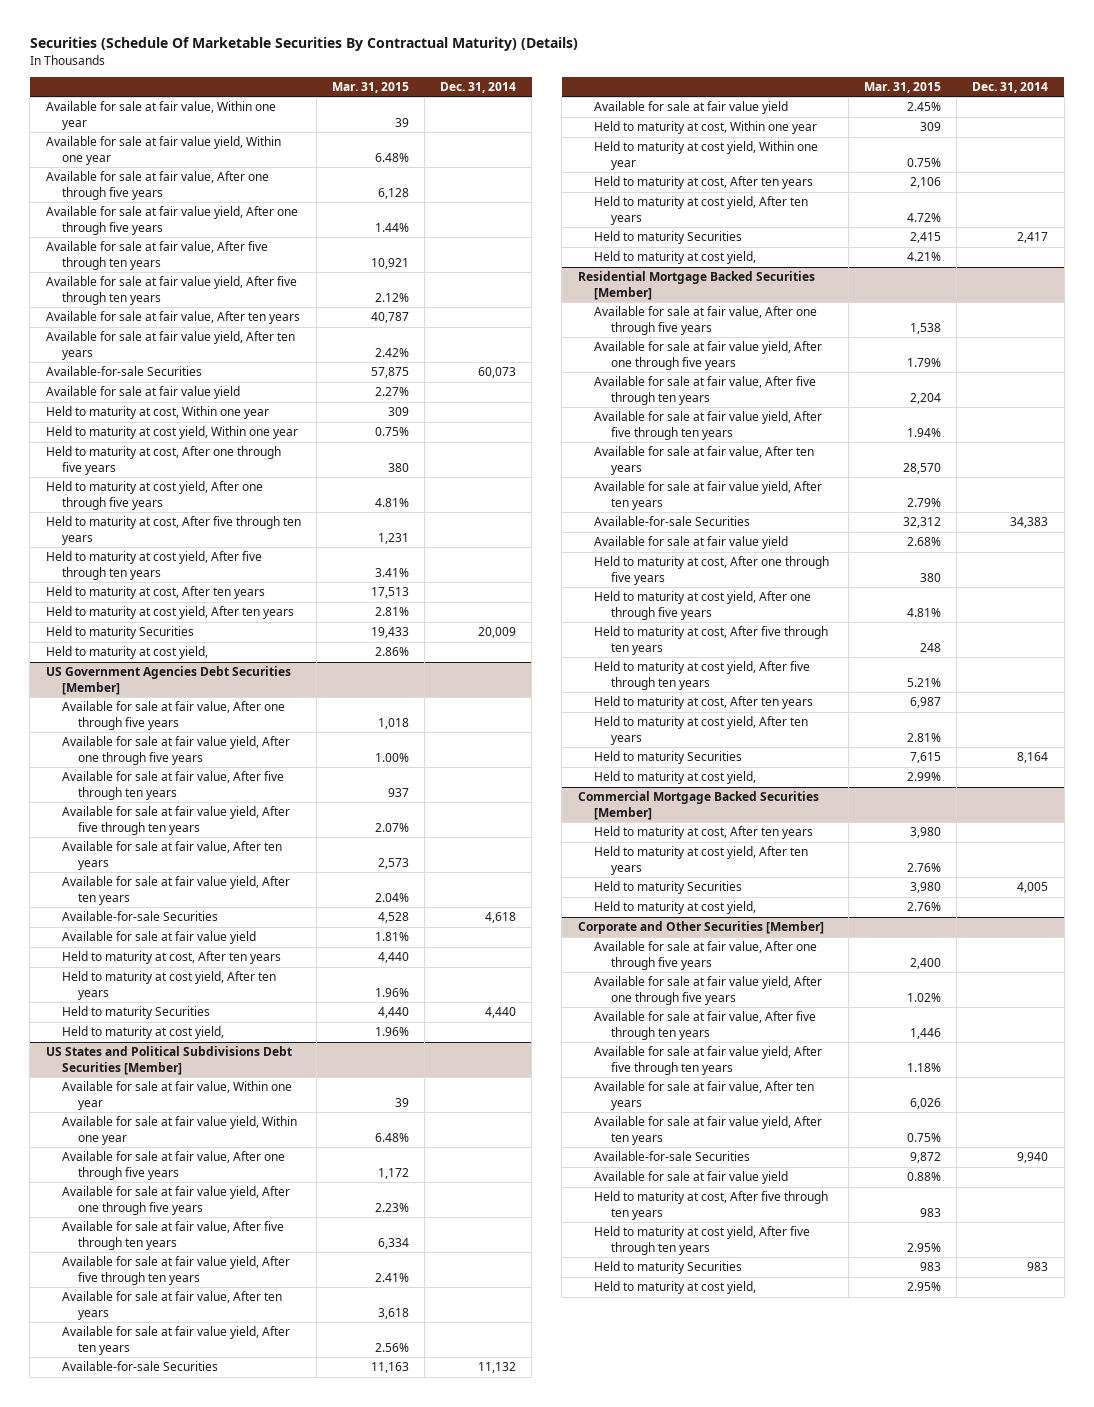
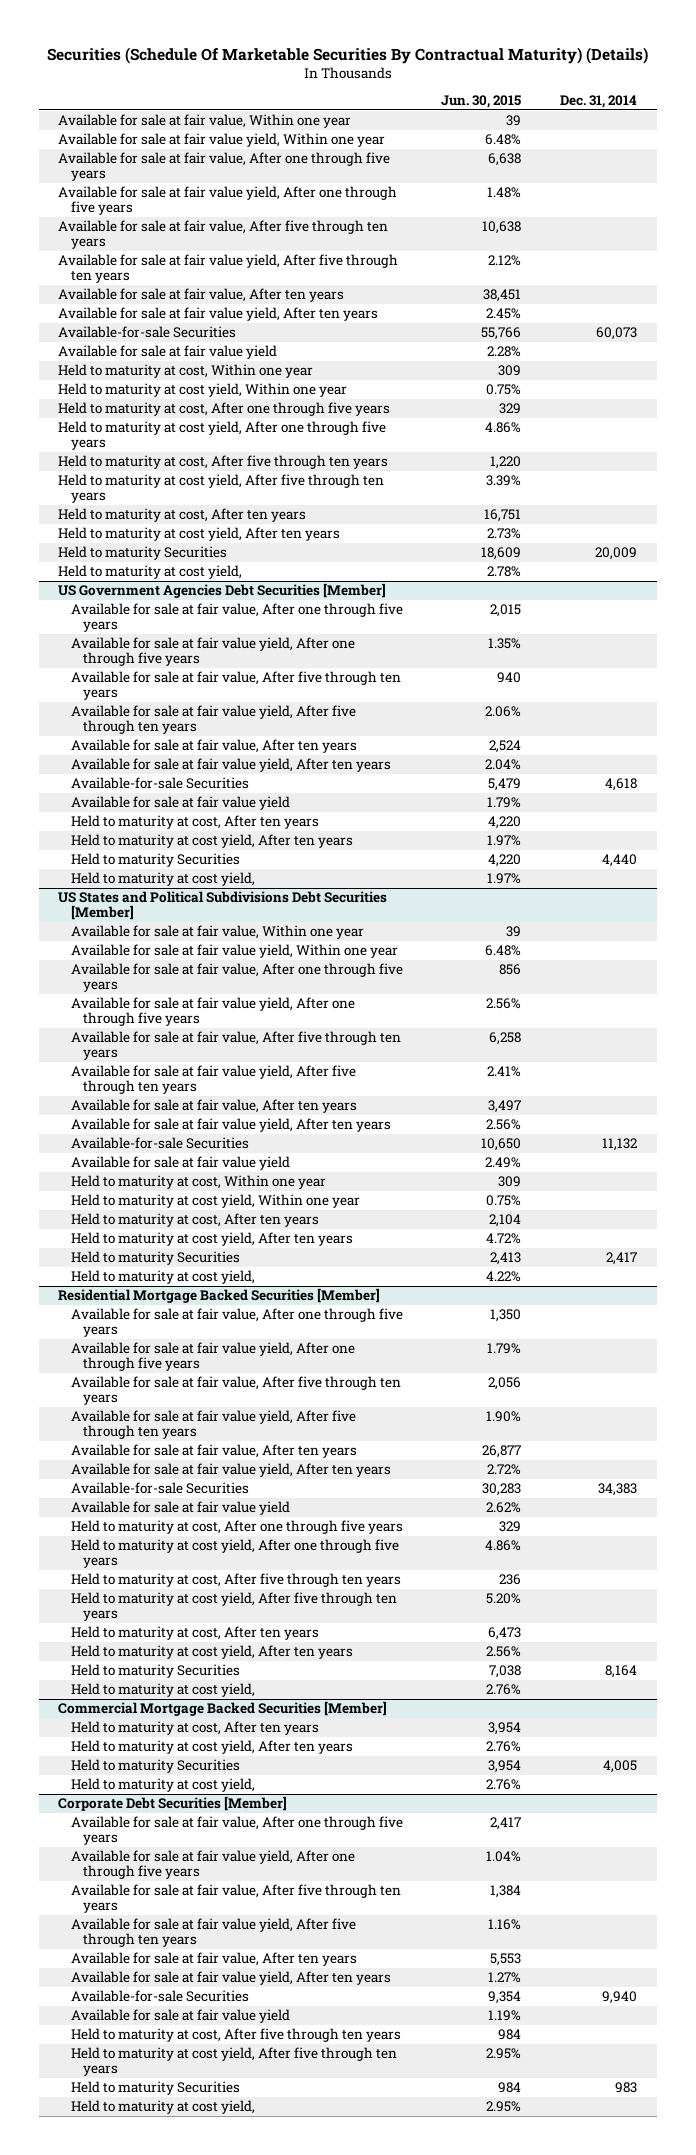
- | Mar. 31, 2015 | Dec. 31, 2014
+ | Jun. 30, 2015 | Dec. 31, 2014
- Corporate and Other Securities [Member]
+ Corporate Debt Securities [Member]

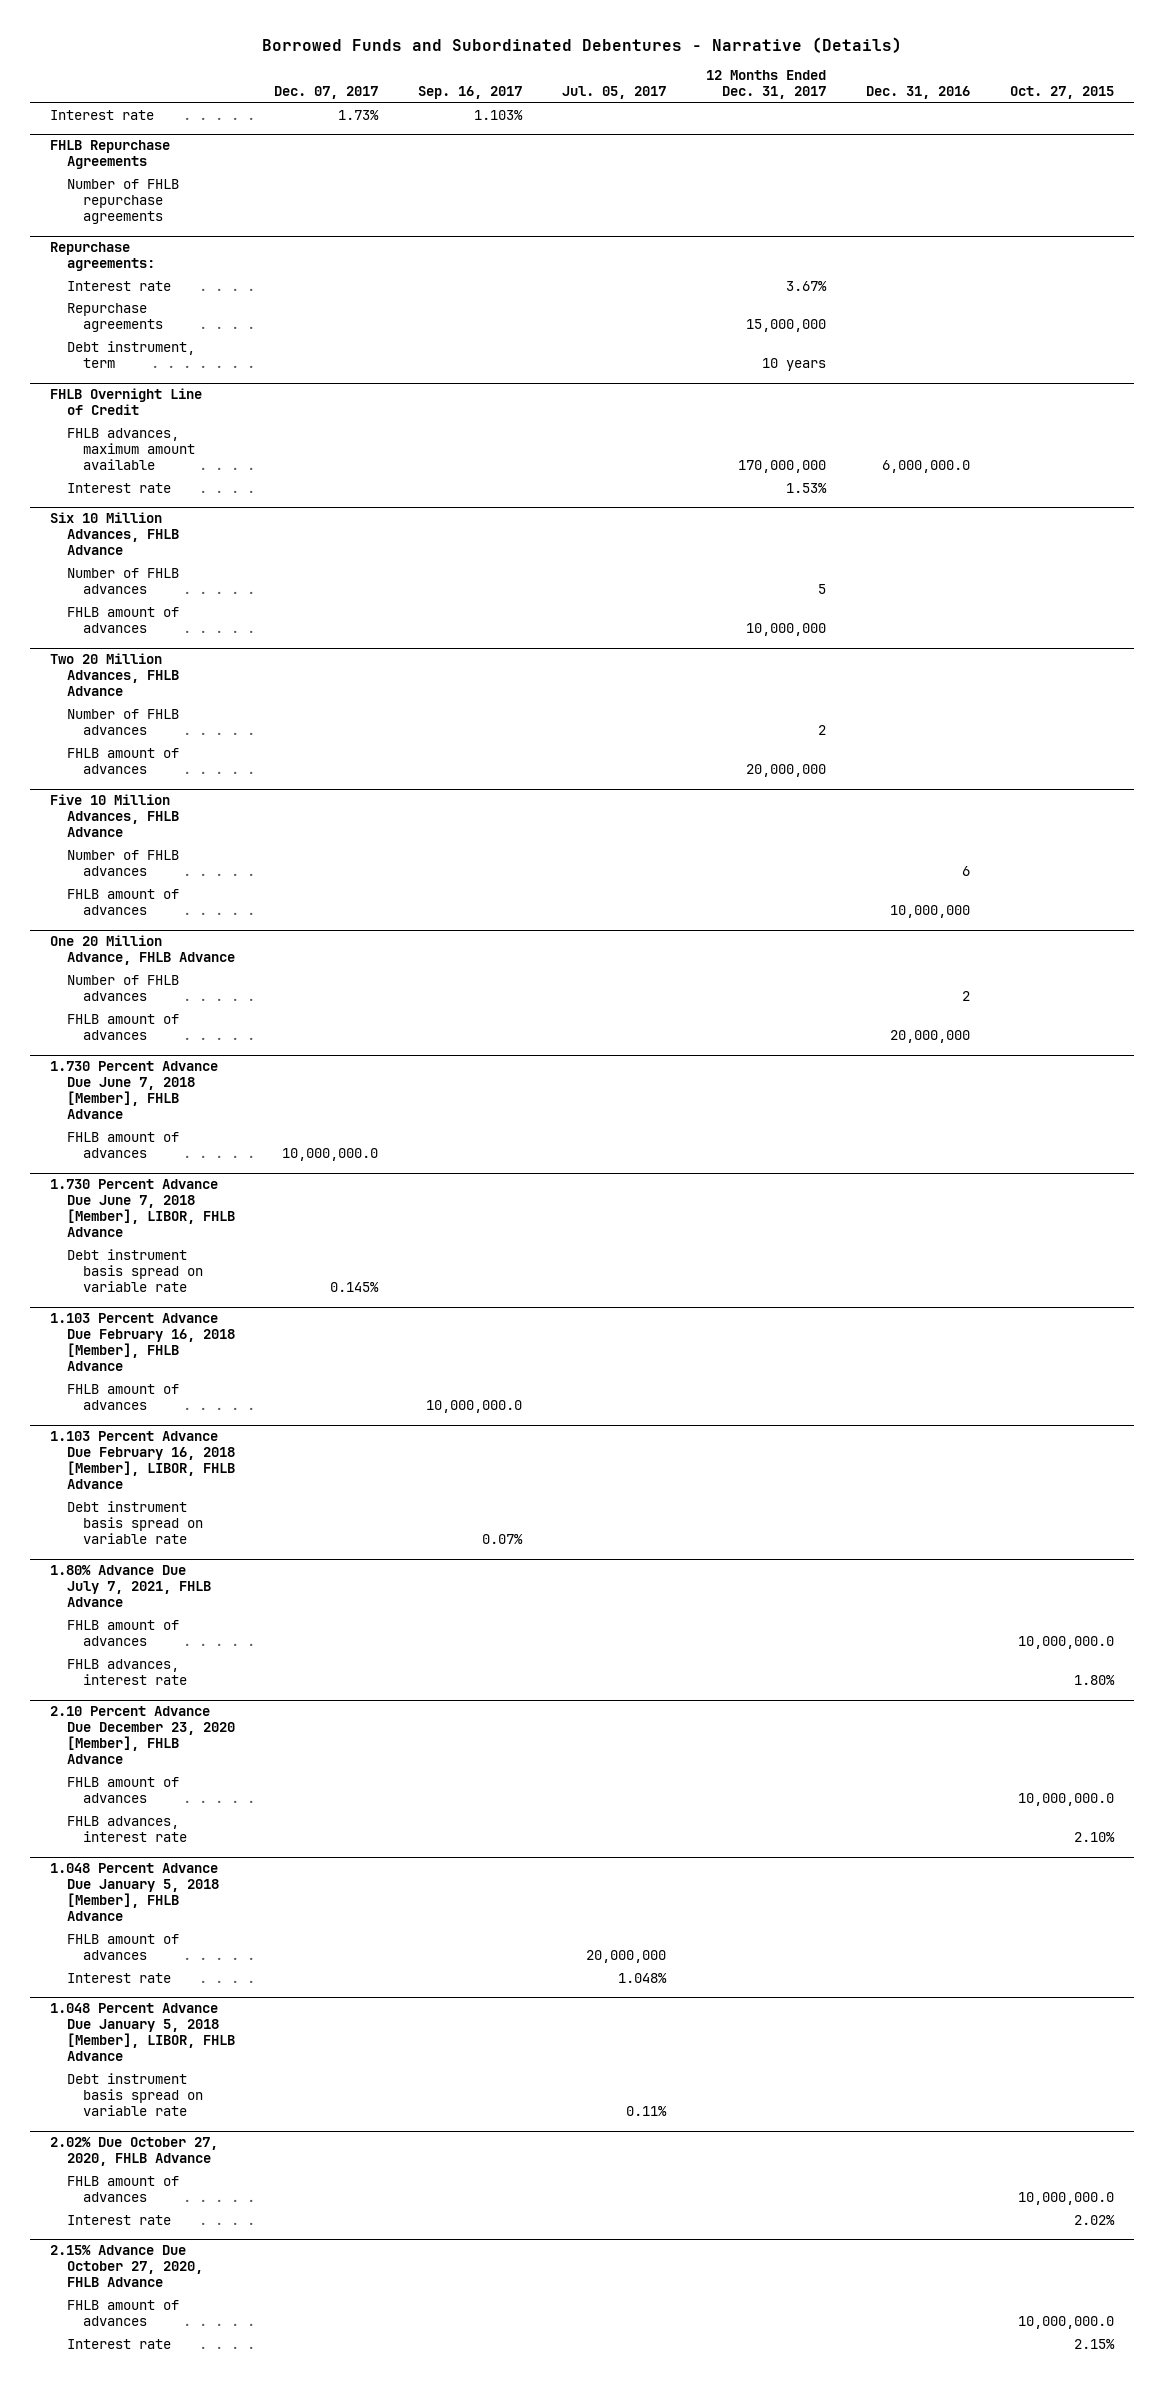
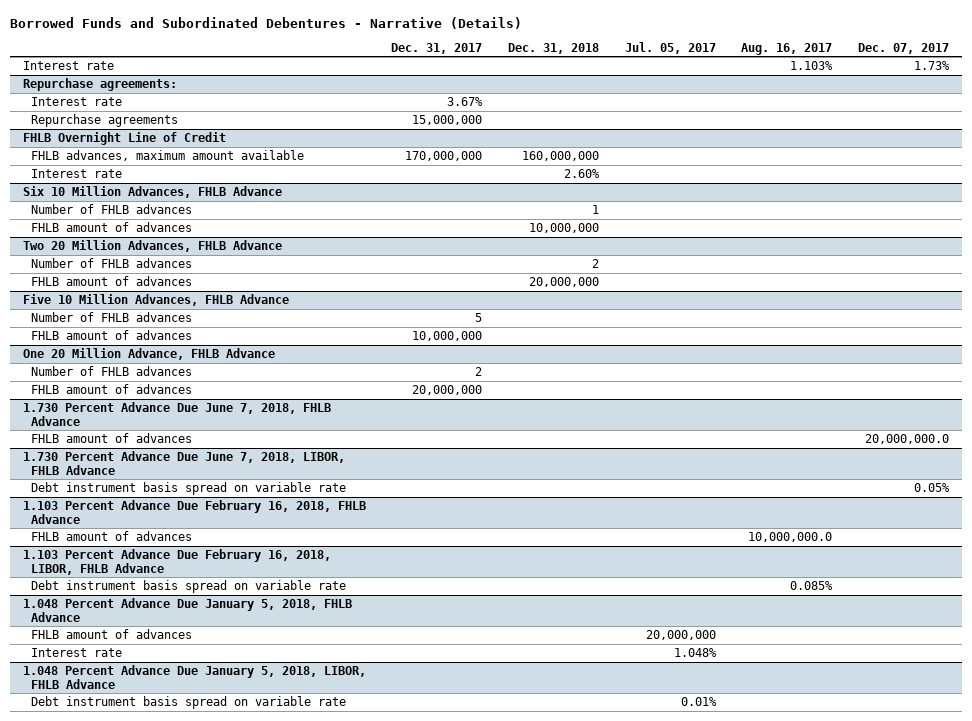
- | Dec. 07, 2017 | Sep. 16, 2017 | Jul. 05, 2017 | 12 Months Ended Dec. 31, 2017 | Dec. 31, 2016 | Oct. 27, 2015
+ | Dec. 31, 2017 | Dec. 31, 2018 | Jul. 05, 2017 | Aug. 16, 2017 | Dec. 07, 2017
- FHLB Repurchase Agreements
- Number of FHLB repurchase agreements
@ Repurchase agreements:
- Debt instrument, term | | | | 10 years | |
- 1.730 Percent Advance Due June 7, 2018 [Member], FHLB Advance
- FHLB amount of advances | 10,000,000.0 | | | | |
- 1.730 Percent Advance Due June 7, 2018 [Member], LIBOR, FHLB Advance
- Debt instrument basis spread on variable rate | 0.145% | | | | |
- 1.103 Percent Advance Due February 16, 2018 [Member], FHLB Advance
+ 1.730 Percent Advance Due June 7, 2018, FHLB Advance
+ FHLB amount of advances | | | | | 20,000,000.0
+ 1.730 Percent Advance Due June 7, 2018, LIBOR, FHLB Advance
+ Debt instrument basis spread on variable rate | | | | | 0.05%
+ 1.103 Percent Advance Due February 16, 2018, FHLB Advance
- 1.103 Percent Advance Due February 16, 2018 [Member], LIBOR, FHLB Advance
+ 1.103 Percent Advance Due February 16, 2018, LIBOR, FHLB Advance
- 1.80% Advance Due July 7, 2021, FHLB Advance
- FHLB amount of advances | | | | | | 10,000,000.0
- FHLB advances, interest rate | | | | | | 1.80%
- 2.10 Percent Advance Due December 23, 2020 [Member], FHLB Advance
- FHLB amount of advances | | | | | | 10,000,000.0
- FHLB advances, interest rate | | | | | | 2.10%
- 1.048 Percent Advance Due January 5, 2018 [Member], FHLB Advance
+ 1.048 Percent Advance Due January 5, 2018, FHLB Advance
- 1.048 Percent Advance Due January 5, 2018 [Member], LIBOR, FHLB Advance
- Debt instrument basis spread on variable rate | | | 0.11% | | |
- 2.02% Due October 27, 2020, FHLB Advance
- FHLB amount of advances | | | | | | 10,000,000.0
- Interest rate | | | | | | 2.02%
- 2.15% Advance Due October 27, 2020, FHLB Advance
- FHLB amount of advances | | | | | | 10,000,000.0
- Interest rate | | | | | | 2.15%
+ 1.048 Percent Advance Due January 5, 2018, LIBOR, FHLB Advance
+ Debt instrument basis spread on variable rate | | | 0.01% | |

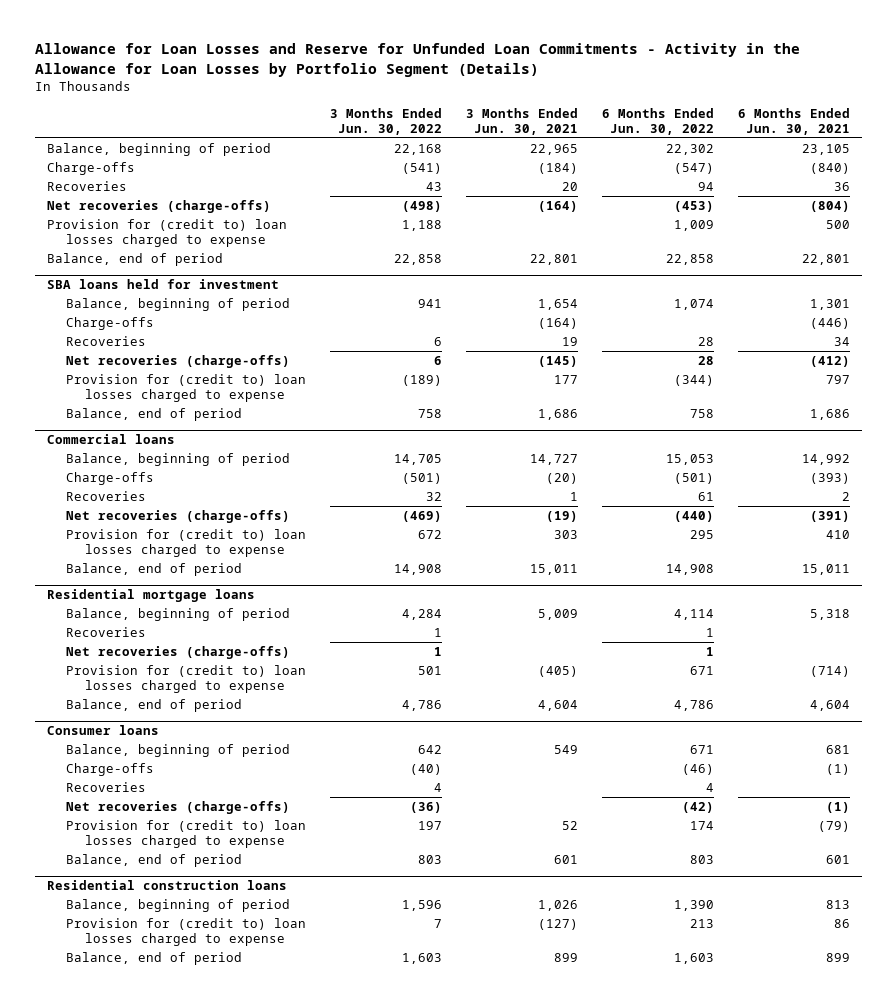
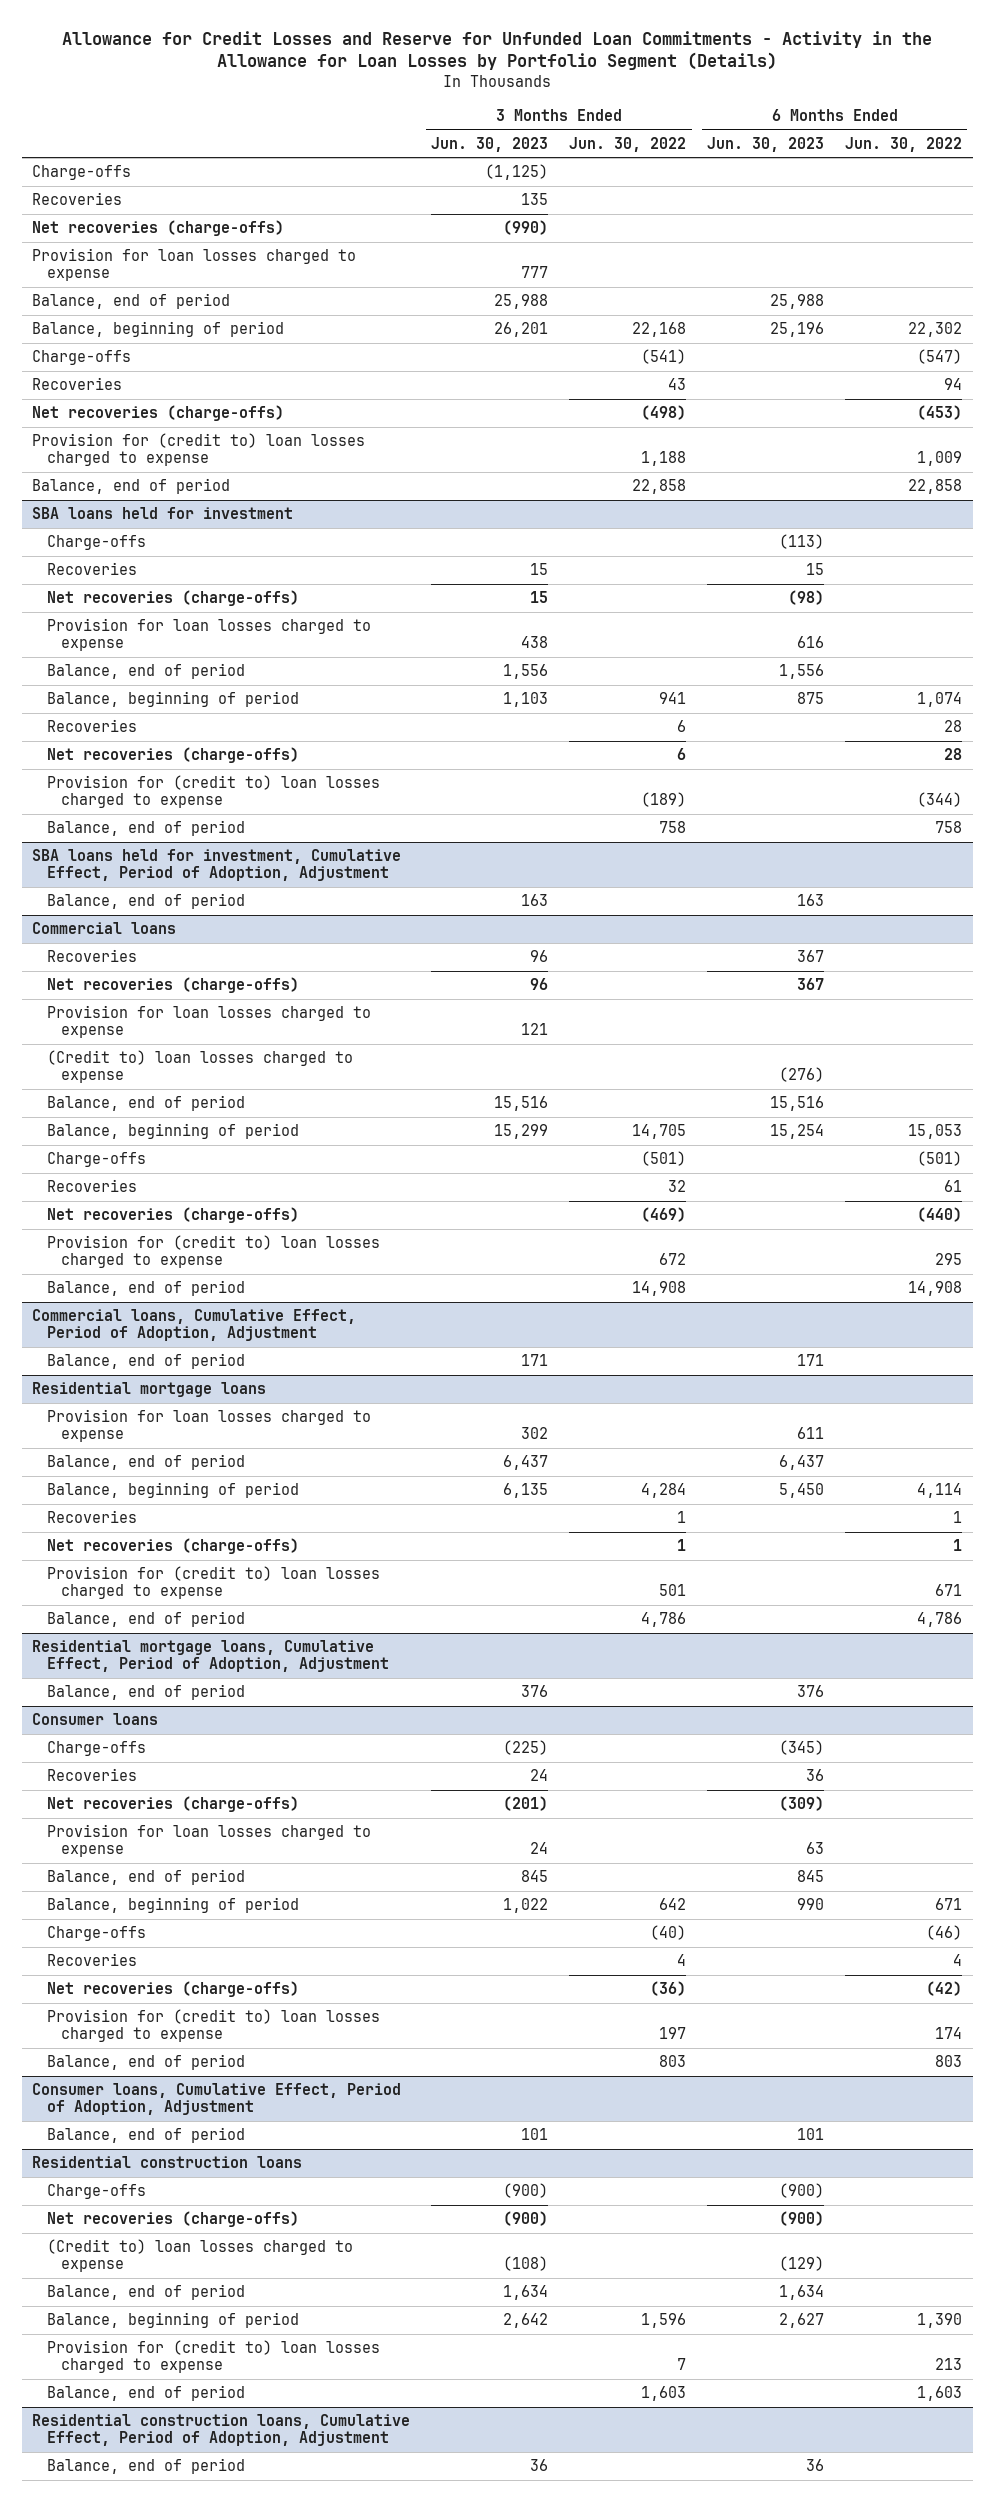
- Allowance for Loan Losses and Reserve for Unfunded Loan Commitments - Activity in the Allowance for Loan Losses by Portfolio Segment (Details)
+ Allowance for Credit Losses and Reserve for Unfunded Loan Commitments - Activity in the Allowance for Loan Losses by Portfolio Segment (Details)
- | 3 Months Ended Jun. 30, 2022 | 3 Months Ended Jun. 30, 2021 | 6 Months Ended Jun. 30, 2022 | 6 Months Ended Jun. 30, 2021
+ | 3 Months Ended Jun. 30, 2023 | 3 Months Ended Jun. 30, 2022 | 6 Months Ended Jun. 30, 2023 | 6 Months Ended Jun. 30, 2022
+ Charge-offs | (1,125) | | |
+ Recoveries | 135 | | |
+ Net recoveries (charge-offs) | (990) | | |
+ Provision for loan losses charged to expense | 777 | | |
+ Balance, end of period | 25,988 | | 25,988 |
@ SBA loans held for investment
+ Recoveries | 15 | | 15 |
+ Net recoveries (charge-offs) | 15 | | (98) |
+ Provision for loan losses charged to expense | 438 | | 616 |
+ Balance, end of period | 1,556 | | 1,556 |
moved down: Balance, beginning of period | 1,103 | 941 | 875 | 1,074
+ SBA loans held for investment, Cumulative Effect, Period of Adoption, Adjustment
+ Balance, end of period | 163 | | 163 |
@ Commercial loans
+ Recoveries | 96 | | 367 |
+ Net recoveries (charge-offs) | 96 | | 367 |
+ Provision for loan losses charged to expense | 121 | | |
+ (Credit to) loan losses charged to expense | | | (276) |
+ Balance, end of period | 15,516 | | 15,516 |
+ Commercial loans, Cumulative Effect, Period of Adoption, Adjustment
+ Balance, end of period | 171 | | 171 |
@ Residential mortgage loans
+ Provision for loan losses charged to expense | 302 | | 611 |
+ Balance, end of period | 6,437 | | 6,437 |
+ Residential mortgage loans, Cumulative Effect, Period of Adoption, Adjustment
+ Balance, end of period | 376 | | 376 |
@ Consumer loans
+ Charge-offs | (225) | | (345) |
+ Recoveries | 24 | | 36 |
+ Net recoveries (charge-offs) | (201) | | (309) |
+ Provision for loan losses charged to expense | 24 | | 63 |
+ Balance, end of period | 845 | | 845 |
+ Consumer loans, Cumulative Effect, Period of Adoption, Adjustment
+ Balance, end of period | 101 | | 101 |
@ Residential construction loans
+ Charge-offs | (900) | | (900) |
+ Net recoveries (charge-offs) | (900) | | (900) |
+ (Credit to) loan losses charged to expense | (108) | | (129) |
+ Balance, end of period | 1,634 | | 1,634 |
+ Residential construction loans, Cumulative Effect, Period of Adoption, Adjustment
+ Balance, end of period | 36 | | 36 |

